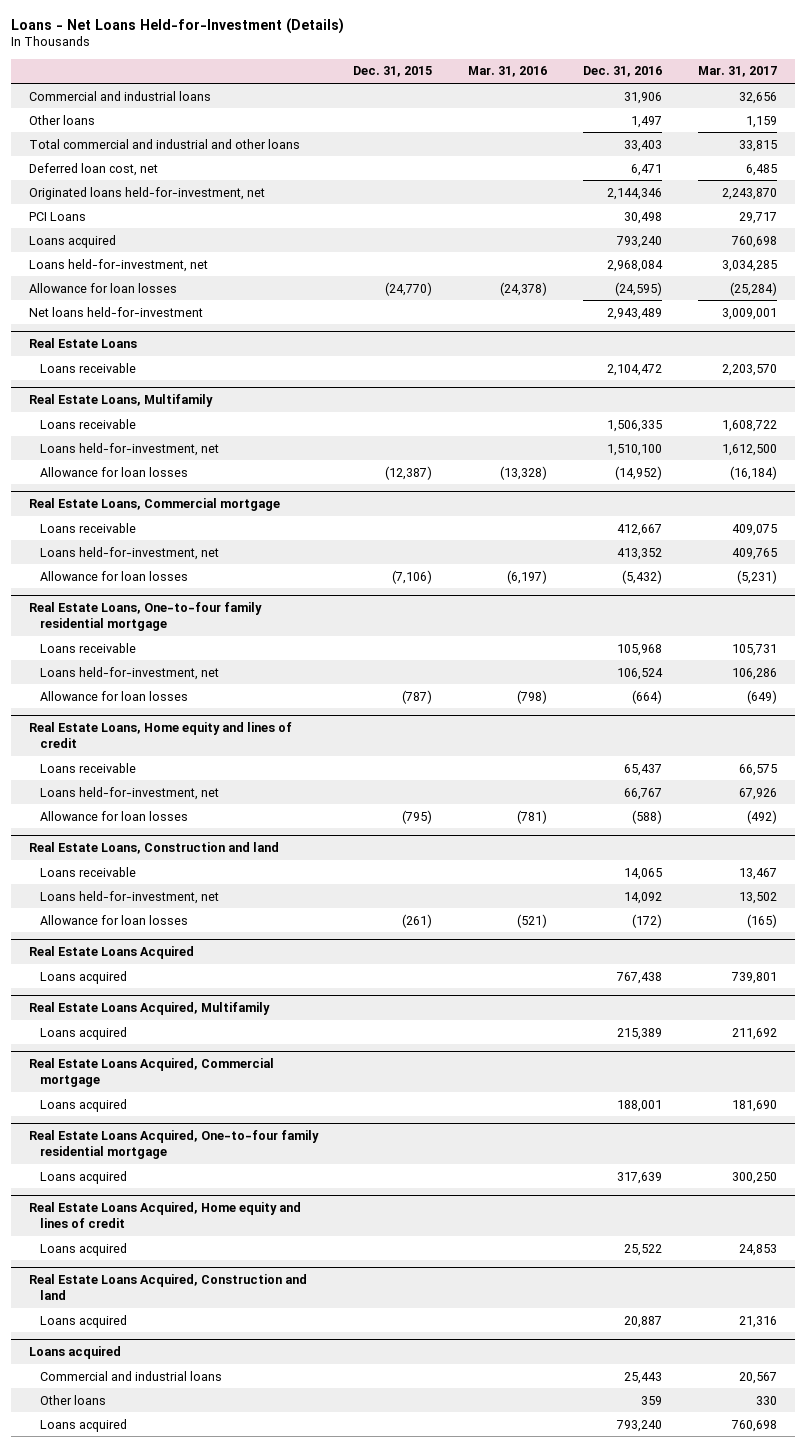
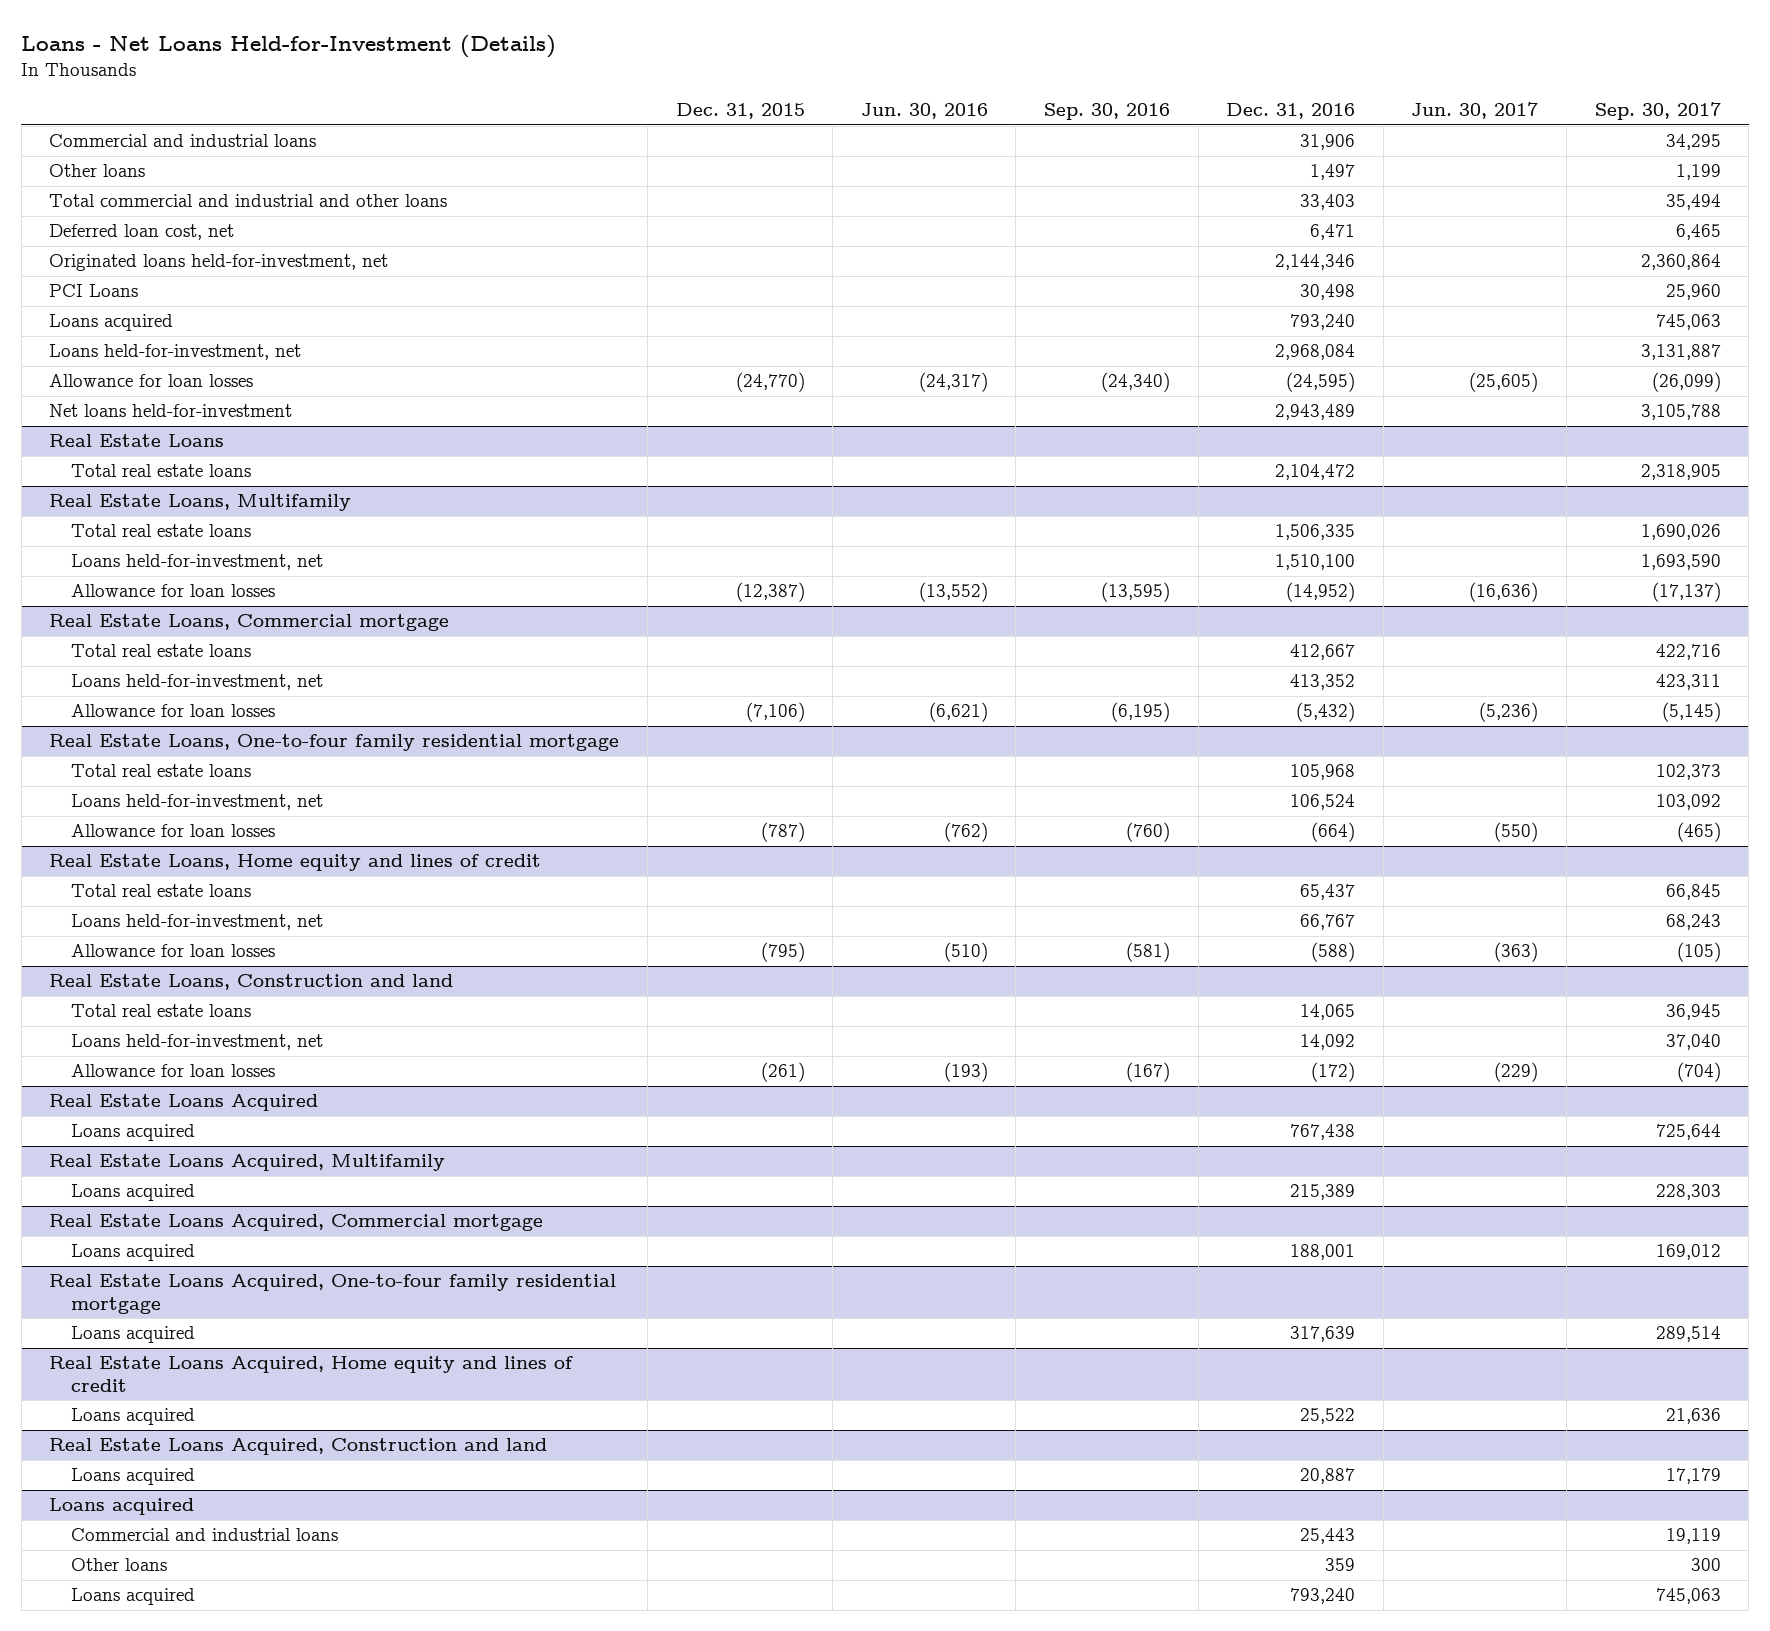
- | Dec. 31, 2015 | Mar. 31, 2016 | Dec. 31, 2016 | Mar. 31, 2017
+ | Dec. 31, 2015 | Jun. 30, 2016 | Sep. 30, 2016 | Dec. 31, 2016 | Jun. 30, 2017 | Sep. 30, 2017
@ Real Estate Loans
- Loans receivable | | | 2,104,472 | 2,203,570
+ Total real estate loans | | | | 2,104,472 | | 2,318,905
@ Real Estate Loans, Multifamily
- Loans receivable | | | 1,506,335 | 1,608,722
+ Total real estate loans | | | | 1,506,335 | | 1,690,026
@ Real Estate Loans, Commercial mortgage
- Loans receivable | | | 412,667 | 409,075
+ Total real estate loans | | | | 412,667 | | 422,716
@ Real Estate Loans, One-to-four family residential mortgage
- Loans receivable | | | 105,968 | 105,731
+ Total real estate loans | | | | 105,968 | | 102,373
@ Real Estate Loans, Home equity and lines of credit
- Loans receivable | | | 65,437 | 66,575
+ Total real estate loans | | | | 65,437 | | 66,845
@ Real Estate Loans, Construction and land
- Loans receivable | | | 14,065 | 13,467
+ Total real estate loans | | | | 14,065 | | 36,945

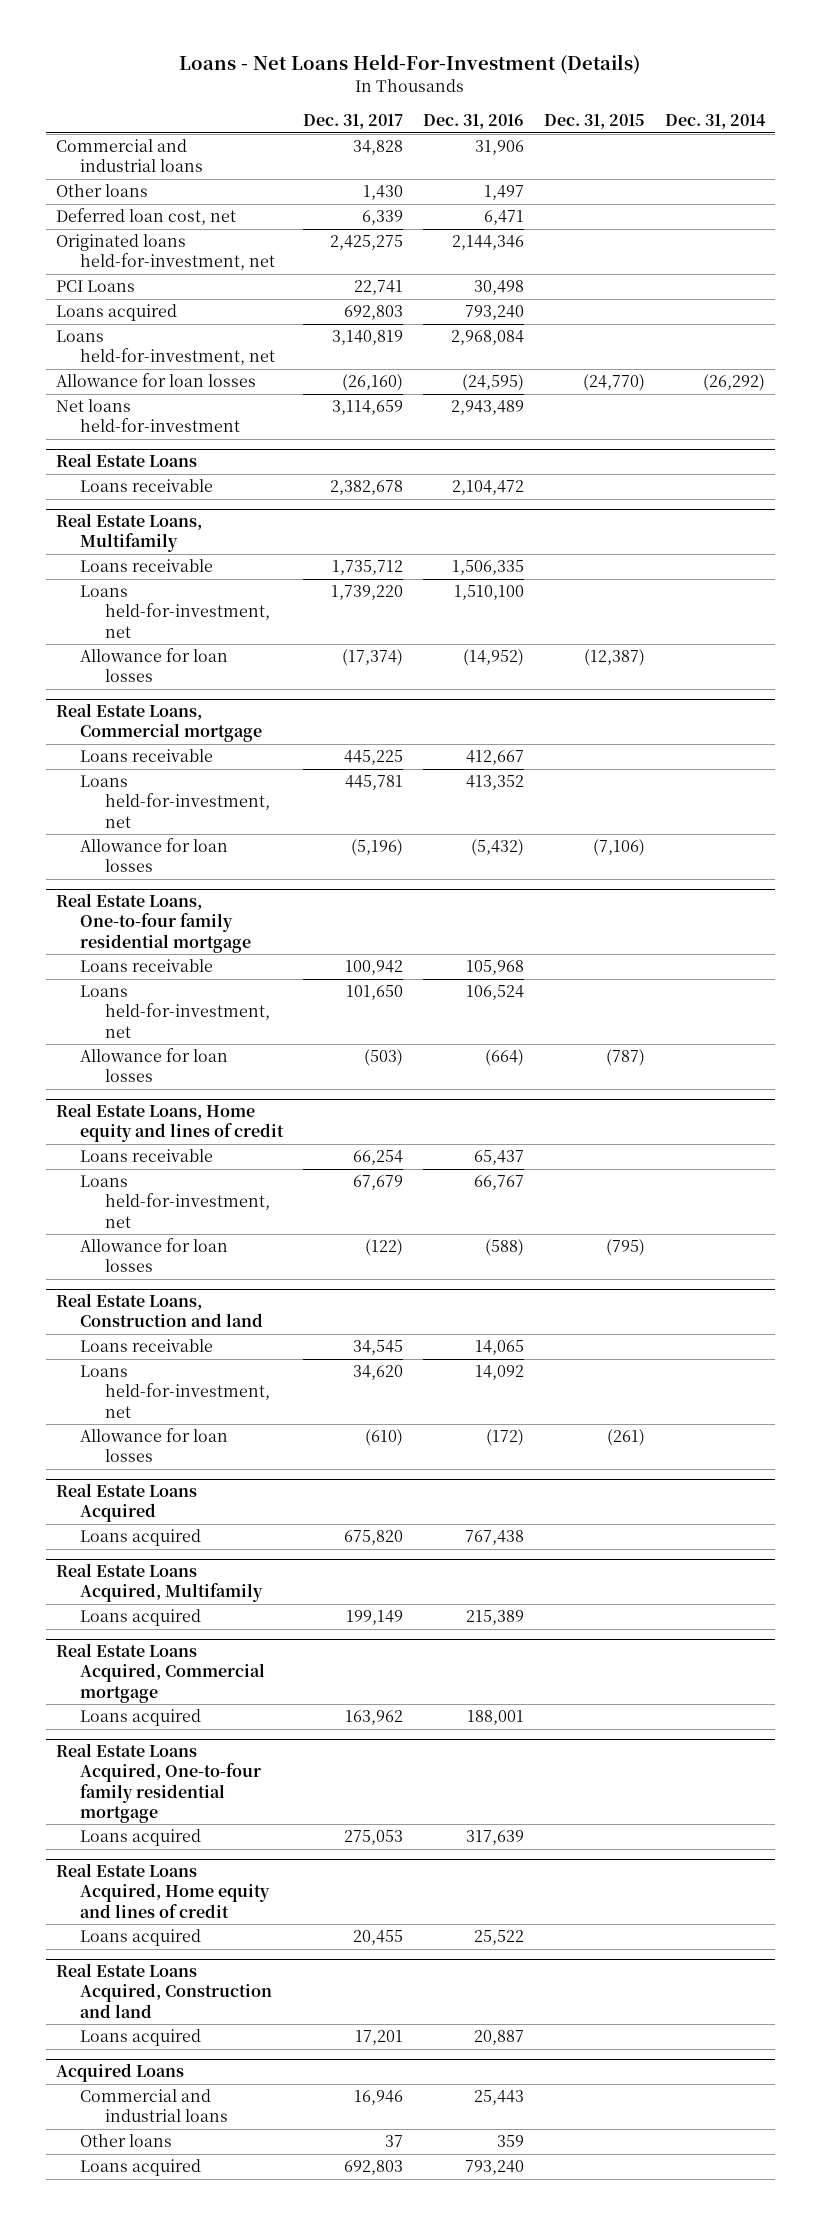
- Loans - Net Loans Held-for-Investment (Details)
+ Loans - Net Loans Held-For-Investment (Details)
- | Dec. 31, 2015 | Jun. 30, 2016 | Sep. 30, 2016 | Dec. 31, 2016 | Jun. 30, 2017 | Sep. 30, 2017
+ | Dec. 31, 2017 | Dec. 31, 2016 | Dec. 31, 2015 | Dec. 31, 2014
- Total commercial and industrial and other loans | | | | 33,403 | | 35,494
@ Real Estate Loans
- Total real estate loans | | | | 2,104,472 | | 2,318,905
+ Loans receivable | 2,382,678 | 2,104,472 | |
@ Real Estate Loans, Multifamily
- Total real estate loans | | | | 1,506,335 | | 1,690,026
+ Loans receivable | 1,735,712 | 1,506,335 | |
@ Real Estate Loans, Commercial mortgage
- Total real estate loans | | | | 412,667 | | 422,716
+ Loans receivable | 445,225 | 412,667 | |
@ Real Estate Loans, One-to-four family residential mortgage
- Total real estate loans | | | | 105,968 | | 102,373
+ Loans receivable | 100,942 | 105,968 | |
@ Real Estate Loans, Home equity and lines of credit
- Total real estate loans | | | | 65,437 | | 66,845
+ Loans receivable | 66,254 | 65,437 | |
@ Real Estate Loans, Construction and land
- Total real estate loans | | | | 14,065 | | 36,945
+ Loans receivable | 34,545 | 14,065 | |
- Loans acquired
+ Acquired Loans

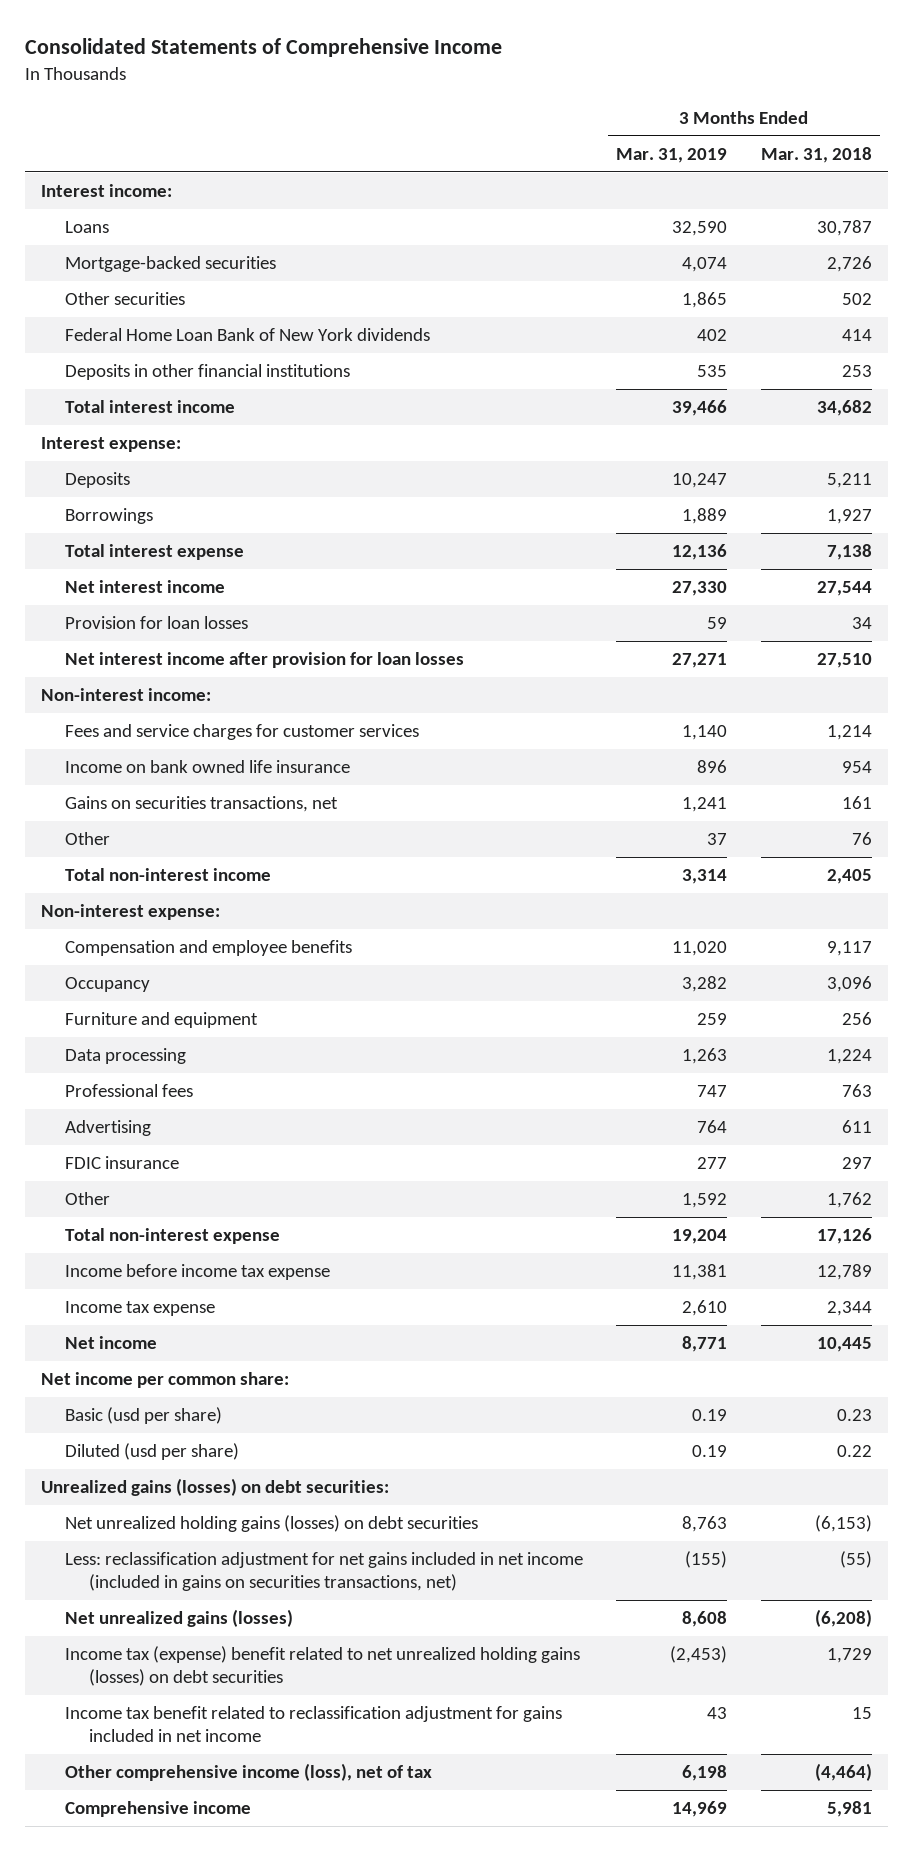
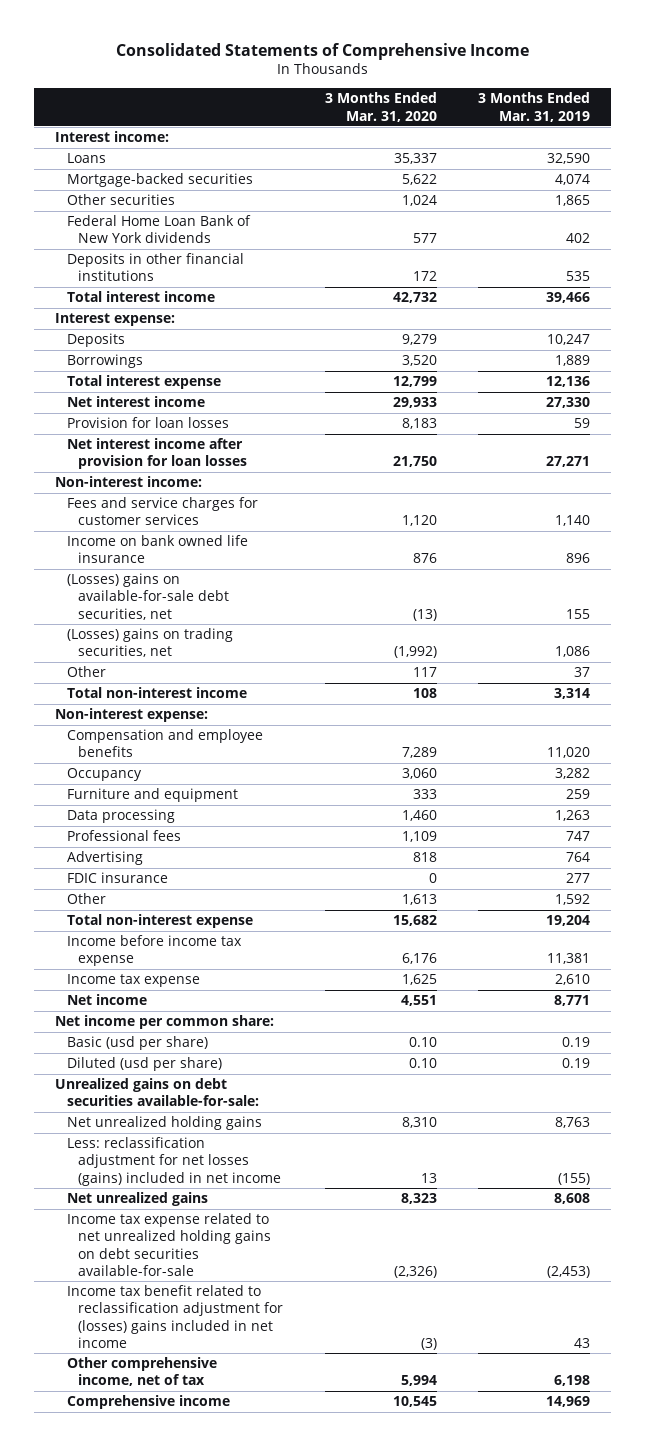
- | 3 Months Ended Mar. 31, 2019 | 3 Months Ended Mar. 31, 2018
+ | 3 Months Ended Mar. 31, 2020 | 3 Months Ended Mar. 31, 2019
- Gains on securities transactions, net | 1,241 | 161
+ (Losses) gains on available-for-sale debt securities, net | (13) | 155
+ (Losses) gains on trading securities, net | (1,992) | 1,086
- Unrealized gains (losses) on debt securities:
- Net unrealized holding gains (losses) on debt securities | 8,763 | (6,153)
- Less: reclassification adjustment for net gains included in net income (included in gains on securities transactions, net) | (155) | (55)
- Net unrealized gains (losses) | 8,608 | (6,208)
- Income tax (expense) benefit related to net unrealized holding gains (losses) on debt securities | (2,453) | 1,729
- Income tax benefit related to reclassification adjustment for gains included in net income | 43 | 15
- Other comprehensive income (loss), net of tax | 6,198 | (4,464)
+ Unrealized gains on debt securities available-for-sale:
+ Net unrealized holding gains | 8,310 | 8,763
+ Less: reclassification adjustment for net losses (gains) included in net income | 13 | (155)
+ Net unrealized gains | 8,323 | 8,608
+ Income tax expense related to net unrealized holding gains on debt securities available-for-sale | (2,326) | (2,453)
+ Income tax benefit related to reclassification adjustment for (losses) gains included in net income | (3) | 43
+ Other comprehensive income, net of tax | 5,994 | 6,198

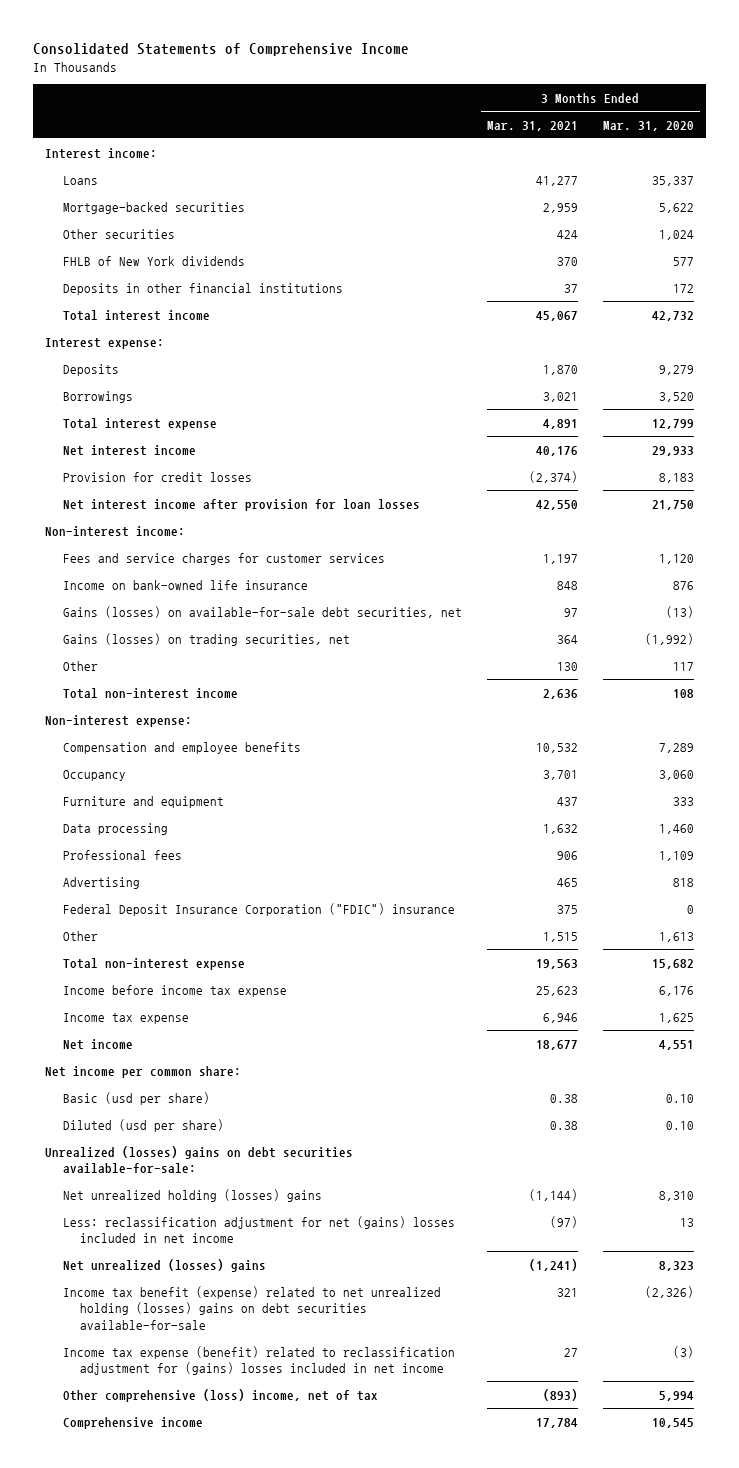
- | 3 Months Ended Mar. 31, 2020 | 3 Months Ended Mar. 31, 2019
+ | 3 Months Ended Mar. 31, 2021 | 3 Months Ended Mar. 31, 2020
- Federal Home Loan Bank of New York dividends | 577 | 402
+ FHLB of New York dividends | 370 | 577
- Provision for loan losses | 8,183 | 59
+ Provision for credit losses | (2,374) | 8,183
- Income on bank owned life insurance | 876 | 896
- (Losses) gains on available-for-sale debt securities, net | (13) | 155
- (Losses) gains on trading securities, net | (1,992) | 1,086
+ Income on bank-owned life insurance | 848 | 876
+ Gains (losses) on available-for-sale debt securities, net | 97 | (13)
+ Gains (losses) on trading securities, net | 364 | (1,992)
- FDIC insurance | 0 | 277
+ Federal Deposit Insurance Corporation ("FDIC") insurance | 375 | 0
- Unrealized gains on debt securities available-for-sale:
- Net unrealized holding gains | 8,310 | 8,763
- Less: reclassification adjustment for net losses (gains) included in net income | 13 | (155)
- Net unrealized gains | 8,323 | 8,608
- Income tax expense related to net unrealized holding gains on debt securities available-for-sale | (2,326) | (2,453)
- Income tax benefit related to reclassification adjustment for (losses) gains included in net income | (3) | 43
- Other comprehensive income, net of tax | 5,994 | 6,198
+ Unrealized (losses) gains on debt securities available-for-sale:
+ Net unrealized holding (losses) gains | (1,144) | 8,310
+ Less: reclassification adjustment for net (gains) losses included in net income | (97) | 13
+ Net unrealized (losses) gains | (1,241) | 8,323
+ Income tax benefit (expense) related to net unrealized holding (losses) gains on debt securities available-for-sale | 321 | (2,326)
+ Income tax expense (benefit) related to reclassification adjustment for (gains) losses included in net income | 27 | (3)
+ Other comprehensive (loss) income, net of tax | (893) | 5,994

